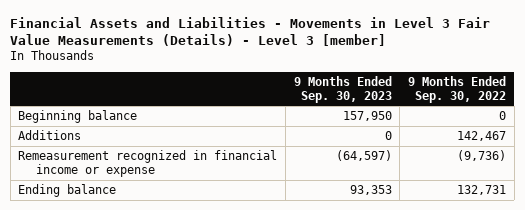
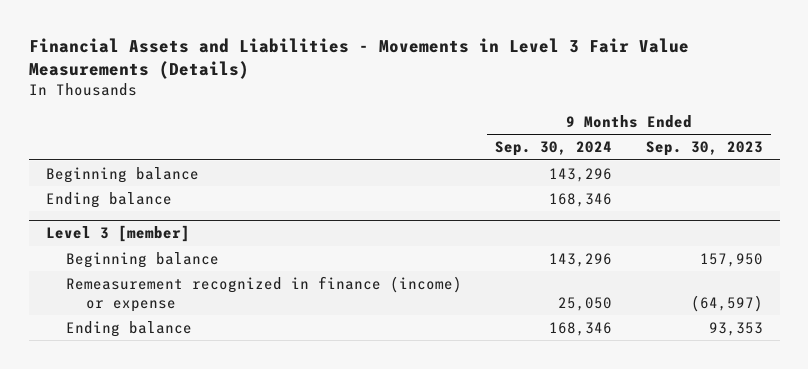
- Financial Assets and Liabilities - Movements in Level 3 Fair Value Measurements (Details) - Level 3 [member]
+ Financial Assets and Liabilities - Movements in Level 3 Fair Value Measurements (Details)
- | 9 Months Ended Sep. 30, 2023 | 9 Months Ended Sep. 30, 2022
+ | 9 Months Ended Sep. 30, 2024 | 9 Months Ended Sep. 30, 2023
+ Beginning balance | 143,296 |
+ Ending balance | 168,346 |
+ Level 3 [member]
- Additions | 0 | 142,467
- Remeasurement recognized in financial income or expense | (64,597) | (9,736)
+ Remeasurement recognized in finance (income) or expense | 25,050 | (64,597)

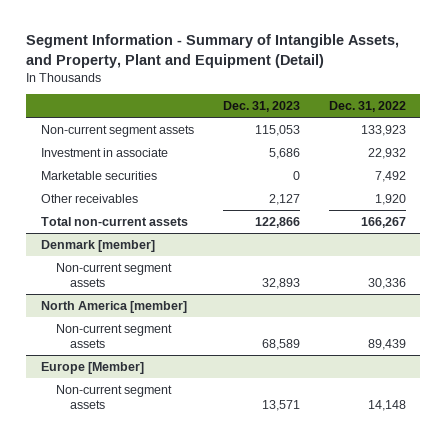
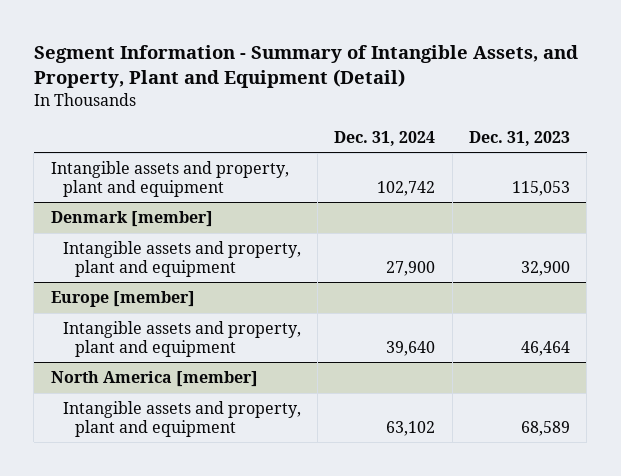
- | Dec. 31, 2023 | Dec. 31, 2022
+ | Dec. 31, 2024 | Dec. 31, 2023
- Non-current segment assets | 115,053 | 133,923
- Investment in associate | 5,686 | 22,932
- Marketable securities | 0 | 7,492
- Other receivables | 2,127 | 1,920
- Total non-current assets | 122,866 | 166,267
+ Intangible assets and property, plant and equipment | 102,742 | 115,053
@ Denmark [member]
- Non-current segment assets | 32,893 | 30,336
+ Intangible assets and property, plant and equipment | 27,900 | 32,900
+ Europe [member]
+ Intangible assets and property, plant and equipment | 39,640 | 46,464
@ North America [member]
- Non-current segment assets | 68,589 | 89,439
- Europe [Member]
- Non-current segment assets | 13,571 | 14,148
@ North America [member]
+ Intangible assets and property, plant and equipment | 63,102 | 68,589

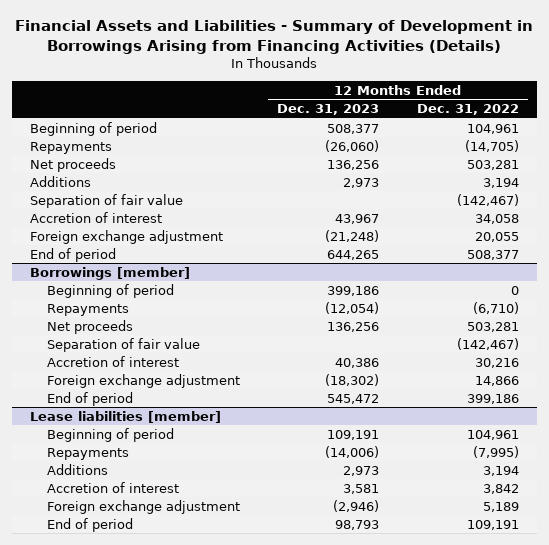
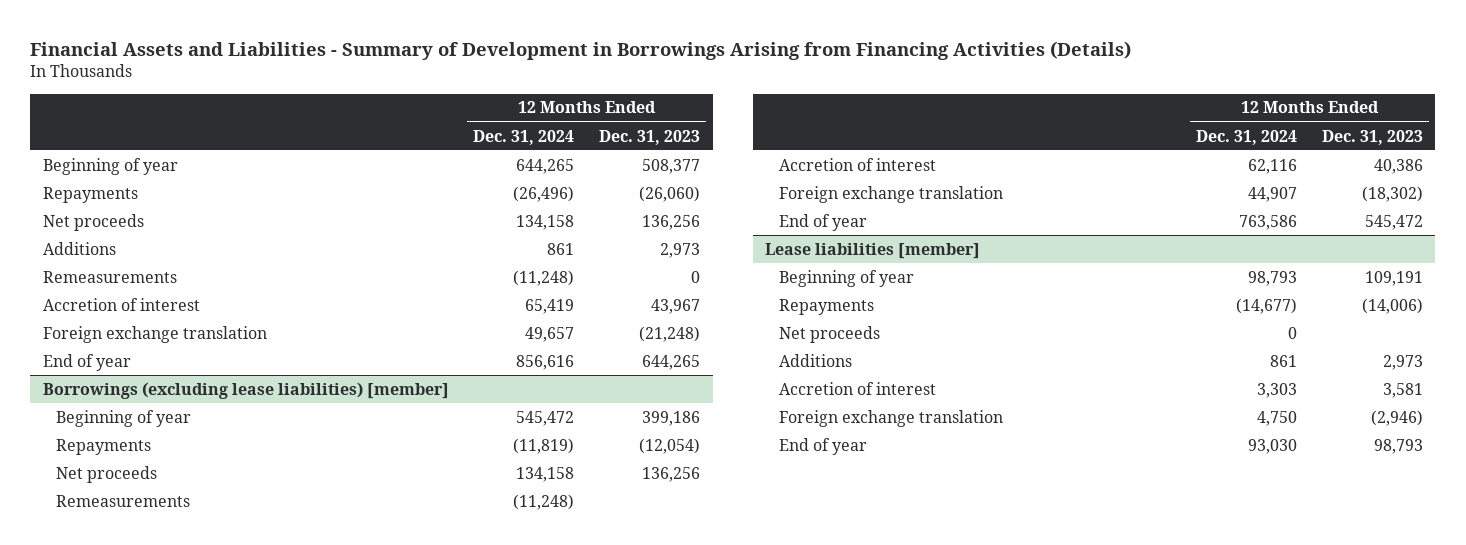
- | 12 Months Ended Dec. 31, 2023 | 12 Months Ended Dec. 31, 2022
+ | 12 Months Ended Dec. 31, 2024 | 12 Months Ended Dec. 31, 2023
- Beginning of period | 508,377 | 104,961
+ Beginning of year | 644,265 | 508,377
- Separation of fair value | | (142,467)
+ Remeasurements | (11,248) | 0
- Foreign exchange adjustment | (21,248) | 20,055
- End of period | 644,265 | 508,377
- Borrowings [member]
- Beginning of period | 399,186 | 0
+ Foreign exchange translation | 49,657 | (21,248)
+ End of year | 856,616 | 644,265
+ Borrowings (excluding lease liabilities) [member]
+ Beginning of year | 545,472 | 399,186
- Separation of fair value | | (142,467)
+ Remeasurements | (11,248) |
- Foreign exchange adjustment | (18,302) | 14,866
- End of period | 545,472 | 399,186
+ Foreign exchange translation | 44,907 | (18,302)
+ End of year | 763,586 | 545,472
@ Lease liabilities [member]
- Beginning of period | 109,191 | 104,961
+ Beginning of year | 98,793 | 109,191
+ Net proceeds | 0 |
- Foreign exchange adjustment | (2,946) | 5,189
- End of period | 98,793 | 109,191
+ Foreign exchange translation | 4,750 | (2,946)
+ End of year | 93,030 | 98,793

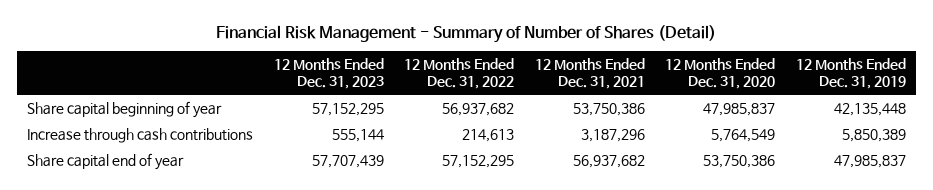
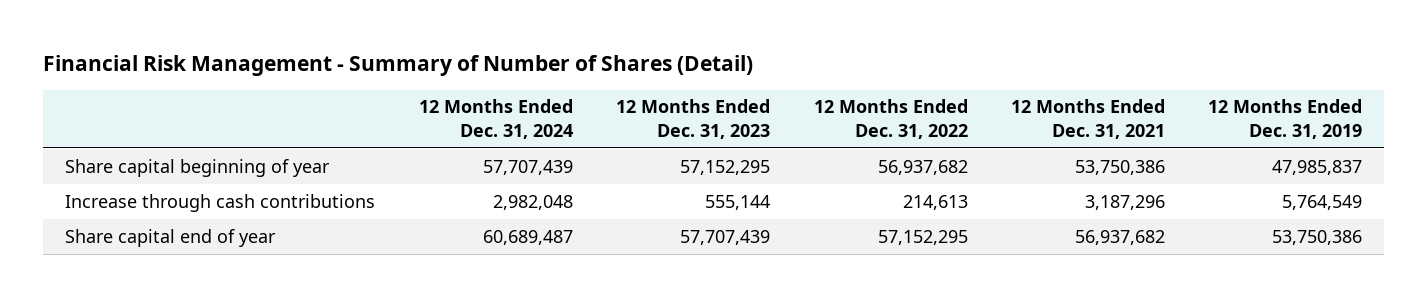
- | 12 Months Ended Dec. 31, 2023 | 12 Months Ended Dec. 31, 2022 | 12 Months Ended Dec. 31, 2021 | 12 Months Ended Dec. 31, 2020 | 12 Months Ended Dec. 31, 2019
+ | 12 Months Ended Dec. 31, 2024 | 12 Months Ended Dec. 31, 2023 | 12 Months Ended Dec. 31, 2022 | 12 Months Ended Dec. 31, 2021 | 12 Months Ended Dec. 31, 2019
- Share capital beginning of year | 57,152,295 | 56,937,682 | 53,750,386 | 47,985,837 | 42,135,448
- Increase through cash contributions | 555,144 | 214,613 | 3,187,296 | 5,764,549 | 5,850,389
- Share capital end of year | 57,707,439 | 57,152,295 | 56,937,682 | 53,750,386 | 47,985,837
+ Share capital beginning of year | 57,707,439 | 57,152,295 | 56,937,682 | 53,750,386 | 47,985,837
+ Increase through cash contributions | 2,982,048 | 555,144 | 214,613 | 3,187,296 | 5,764,549
+ Share capital end of year | 60,689,487 | 57,707,439 | 57,152,295 | 56,937,682 | 53,750,386

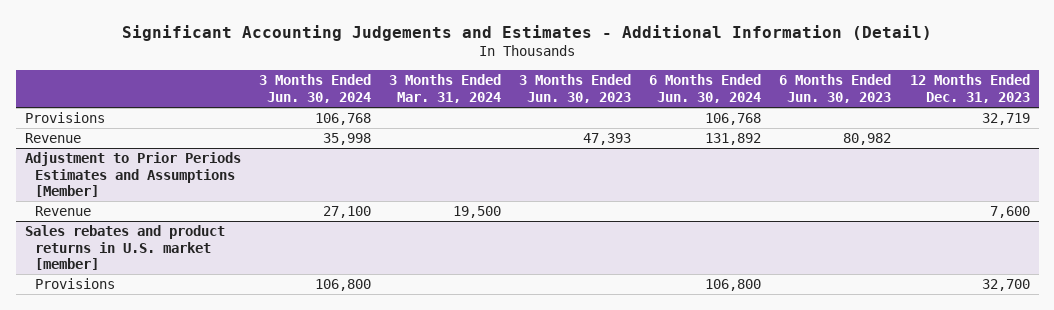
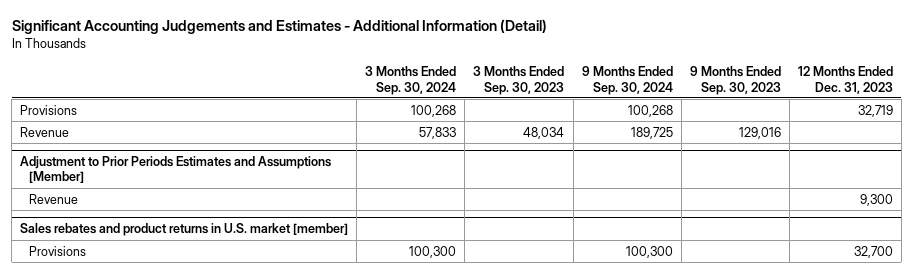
- | 3 Months Ended Jun. 30, 2024 | 3 Months Ended Mar. 31, 2024 | 3 Months Ended Jun. 30, 2023 | 6 Months Ended Jun. 30, 2024 | 6 Months Ended Jun. 30, 2023 | 12 Months Ended Dec. 31, 2023
+ | 3 Months Ended Sep. 30, 2024 | 3 Months Ended Sep. 30, 2023 | 9 Months Ended Sep. 30, 2024 | 9 Months Ended Sep. 30, 2023 | 12 Months Ended Dec. 31, 2023
@ Adjustment to Prior Periods Estimates and Assumptions [Member]
- Revenue | 27,100 | 19,500 | | | | 7,600
+ Revenue | | | | | 9,300

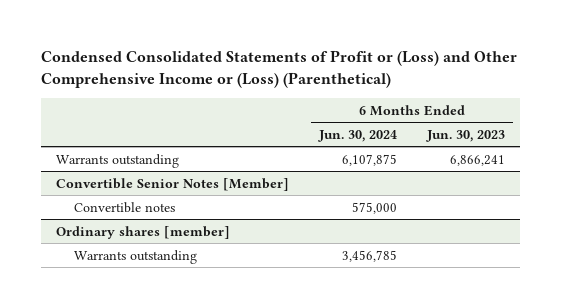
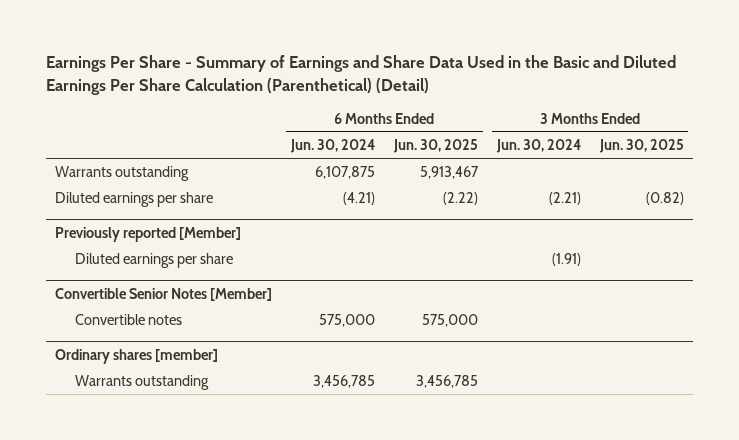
- Condensed Consolidated Statements of Profit or (Loss) and Other Comprehensive Income or (Loss) (Parenthetical)
+ Earnings Per Share - Summary of Earnings and Share Data Used in the Basic and Diluted Earnings Per Share Calculation (Parenthetical) (Detail)
- | 6 Months Ended Jun. 30, 2024 | 6 Months Ended Jun. 30, 2023
+ | 6 Months Ended Jun. 30, 2024 | 6 Months Ended Jun. 30, 2025 | 3 Months Ended Jun. 30, 2024 | 3 Months Ended Jun. 30, 2025
+ Diluted earnings per share | (4.21) | (2.22) | (2.21) | (0.82)
+ Previously reported [Member]
+ Diluted earnings per share | | | (1.91) |

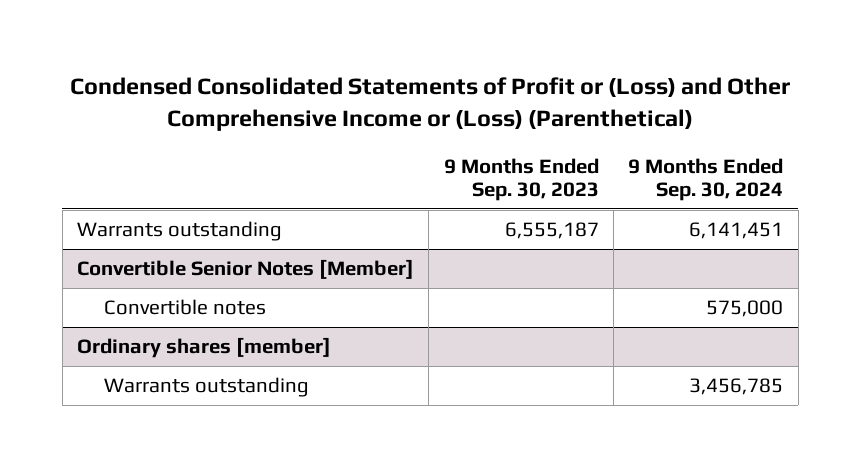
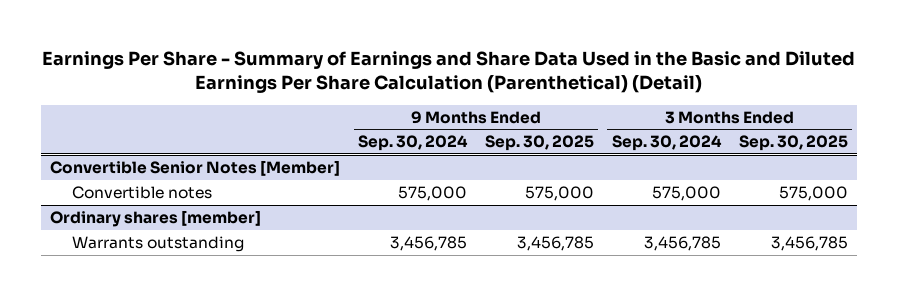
- Condensed Consolidated Statements of Profit or (Loss) and Other Comprehensive Income or (Loss) (Parenthetical)
+ Earnings Per Share - Summary of Earnings and Share Data Used in the Basic and Diluted Earnings Per Share Calculation (Parenthetical) (Detail)
- | 9 Months Ended Sep. 30, 2023 | 9 Months Ended Sep. 30, 2024
+ | 9 Months Ended Sep. 30, 2024 | 9 Months Ended Sep. 30, 2025 | 3 Months Ended Sep. 30, 2024 | 3 Months Ended Sep. 30, 2025
- Warrants outstanding | 6,555,187 | 6,141,451

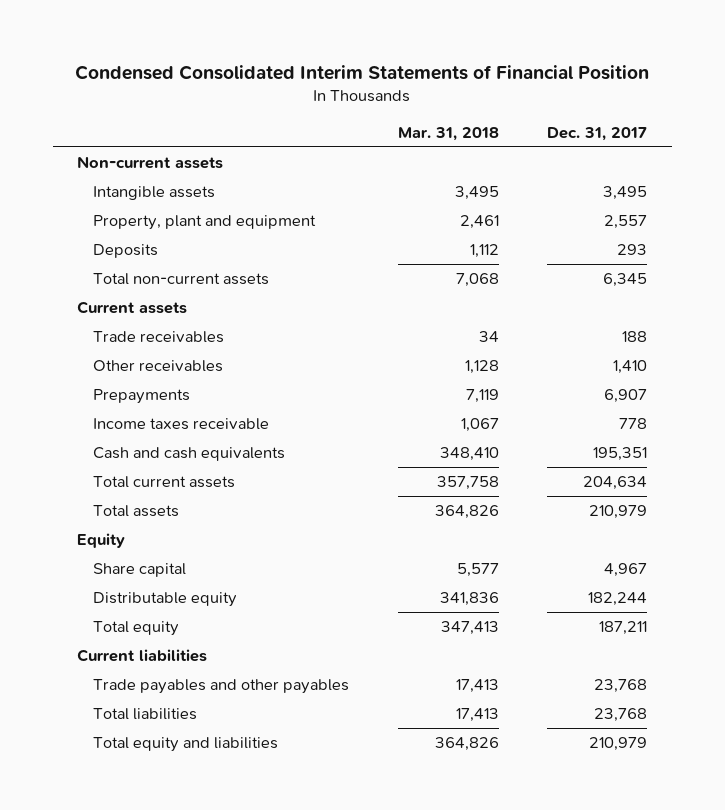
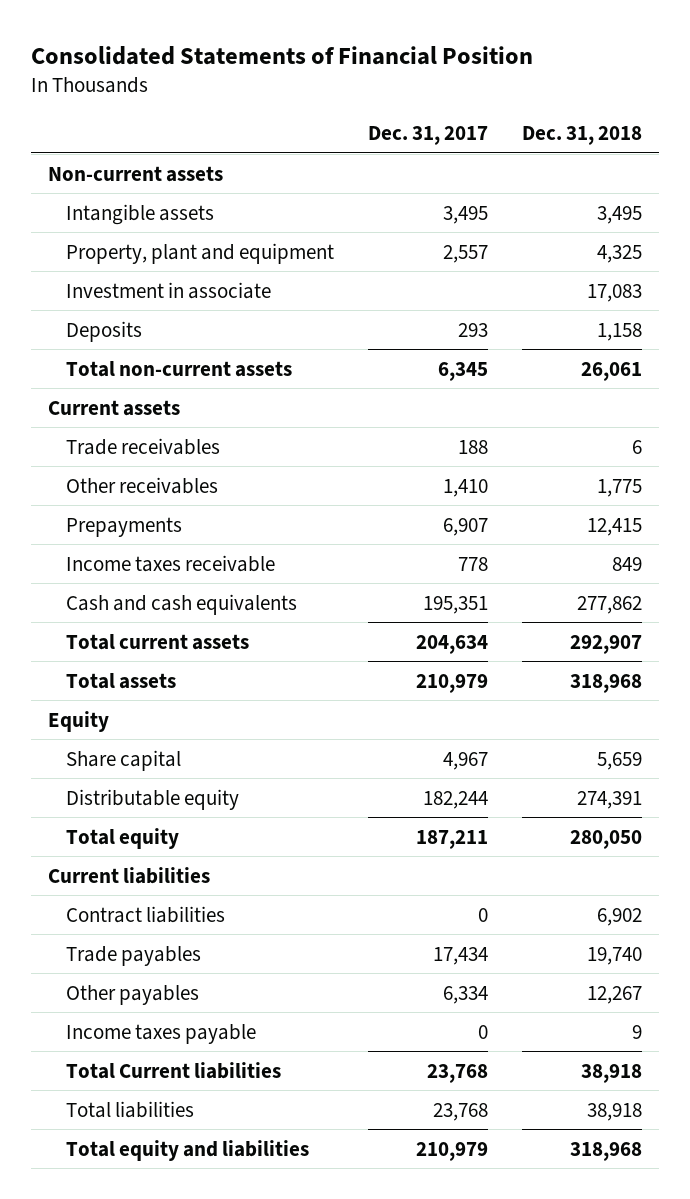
- Condensed Consolidated Interim Statements of Financial Position
+ Consolidated Statements of Financial Position
- | Mar. 31, 2018 | Dec. 31, 2017
+ | Dec. 31, 2017 | Dec. 31, 2018
+ Investment in associate | | 17,083
- Trade payables and other payables | 17,413 | 23,768
+ Contract liabilities | 0 | 6,902
+ Trade payables | 17,434 | 19,740
+ Other payables | 6,334 | 12,267
+ Income taxes payable | 0 | 9
+ Total Current liabilities | 23,768 | 38,918

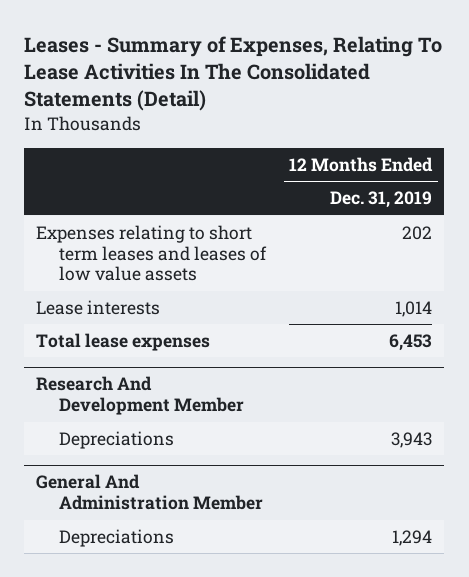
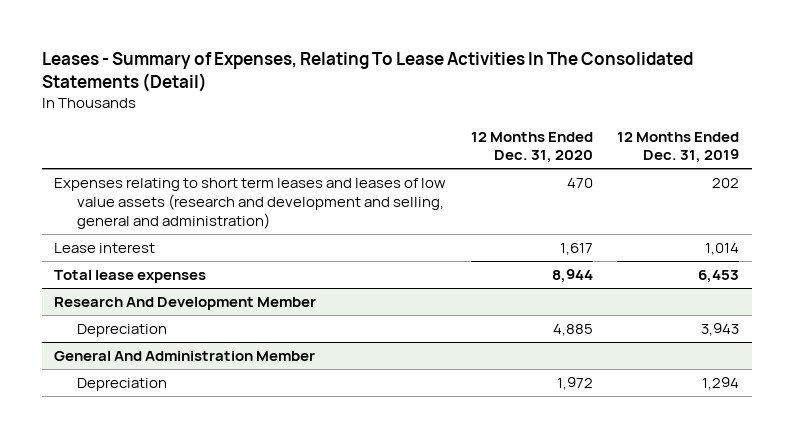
- | 12 Months Ended Dec. 31, 2019
+ | 12 Months Ended Dec. 31, 2020 | 12 Months Ended Dec. 31, 2019
- Expenses relating to short term leases and leases of low value assets | 202
- Lease interests | 1,014
+ Expenses relating to short term leases and leases of low value assets (research and development and selling, general and administration) | 470 | 202
+ Lease interest | 1,617 | 1,014
@ Research And Development Member
- Depreciations | 3,943
+ Depreciation | 4,885 | 3,943
@ General And Administration Member
- Depreciations | 1,294
+ Depreciation | 1,972 | 1,294

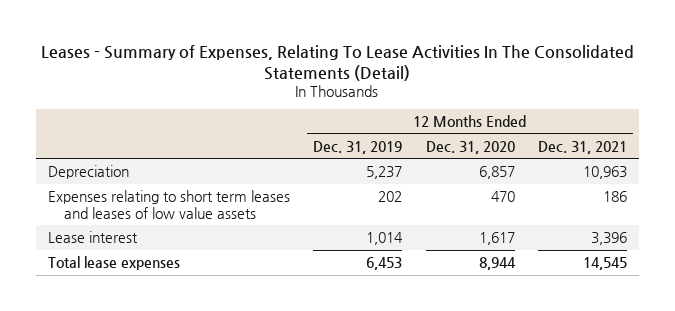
- | 12 Months Ended Dec. 31, 2020 | 12 Months Ended Dec. 31, 2019
+ | 12 Months Ended Dec. 31, 2019 | 12 Months Ended Dec. 31, 2020 | 12 Months Ended Dec. 31, 2021
- Expenses relating to short term leases and leases of low value assets (research and development and selling, general and administration) | 470 | 202
+ Depreciation | 5,237 | 6,857 | 10,963
+ Expenses relating to short term leases and leases of low value assets | 202 | 470 | 186
- Research And Development Member
- Depreciation | 4,885 | 3,943
- General And Administration Member
- Depreciation | 1,972 | 1,294

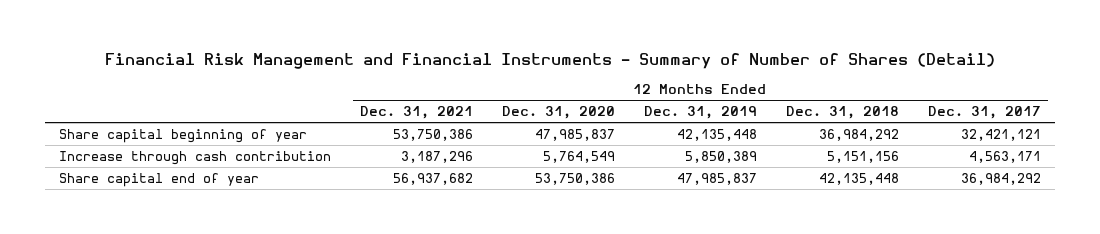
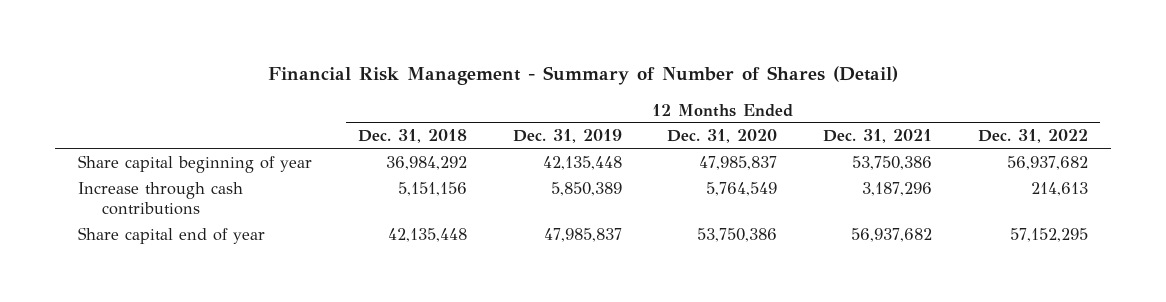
- Financial Risk Management and Financial Instruments - Summary of Number of Shares (Detail)
+ Financial Risk Management - Summary of Number of Shares (Detail)
- | 12 Months Ended Dec. 31, 2021 | 12 Months Ended Dec. 31, 2020 | 12 Months Ended Dec. 31, 2019 | 12 Months Ended Dec. 31, 2018 | 12 Months Ended Dec. 31, 2017
+ | 12 Months Ended Dec. 31, 2018 | 12 Months Ended Dec. 31, 2019 | 12 Months Ended Dec. 31, 2020 | 12 Months Ended Dec. 31, 2021 | 12 Months Ended Dec. 31, 2022
- Increase through cash contribution | 3,187,296 | 5,764,549 | 5,850,389 | 5,151,156 | 4,563,171
+ Increase through cash contributions | 5,151,156 | 5,850,389 | 5,764,549 | 3,187,296 | 214,613

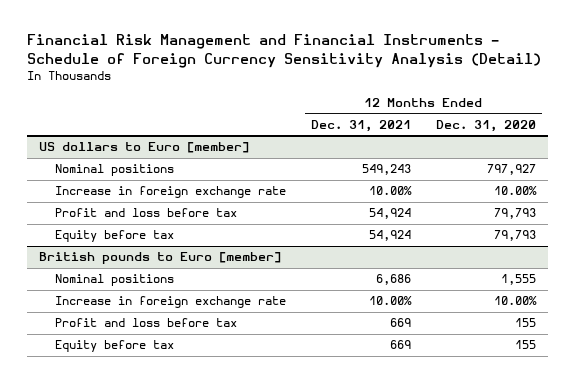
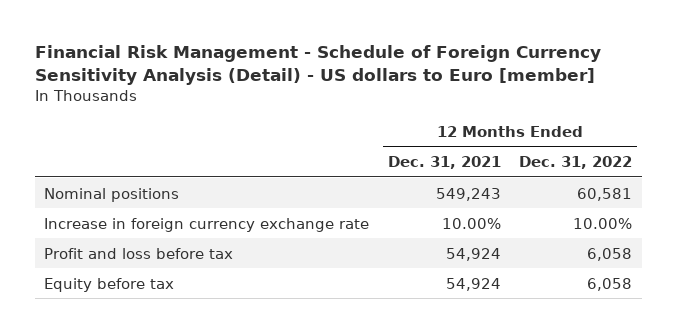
- Financial Risk Management and Financial Instruments - Schedule of Foreign Currency Sensitivity Analysis (Detail)
+ Financial Risk Management - Schedule of Foreign Currency Sensitivity Analysis (Detail) - US dollars to Euro [member]
- | 12 Months Ended Dec. 31, 2021 | 12 Months Ended Dec. 31, 2020
+ | 12 Months Ended Dec. 31, 2021 | 12 Months Ended Dec. 31, 2022
- US dollars to Euro [member]
- Increase in foreign exchange rate | 10.00% | 10.00%
+ Increase in foreign currency exchange rate | 10.00% | 10.00%
- British pounds to Euro [member]
- Nominal positions | 6,686 | 1,555
- Increase in foreign exchange rate | 10.00% | 10.00%
- Profit and loss before tax | 669 | 155
- Equity before tax | 669 | 155

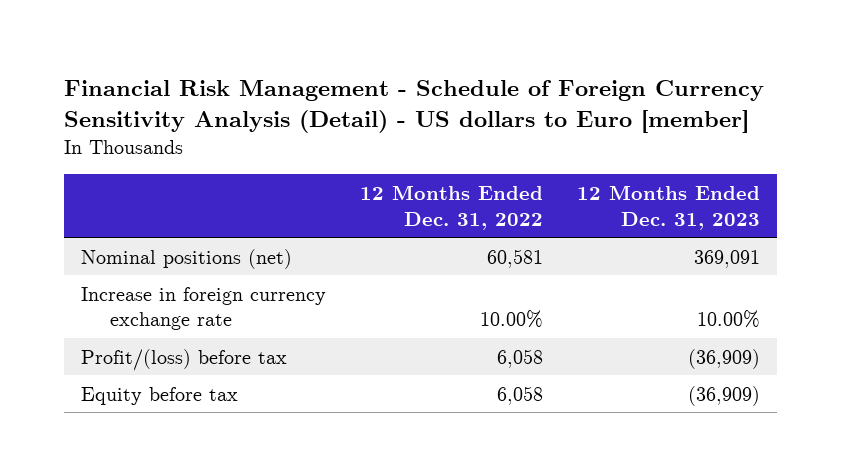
- | 12 Months Ended Dec. 31, 2021 | 12 Months Ended Dec. 31, 2022
+ | 12 Months Ended Dec. 31, 2022 | 12 Months Ended Dec. 31, 2023
- Nominal positions | 549,243 | 60,581
+ Nominal positions (net) | 60,581 | 369,091
- Profit and loss before tax | 54,924 | 6,058
+ Profit/(loss) before tax | 6,058 | (36,909)

